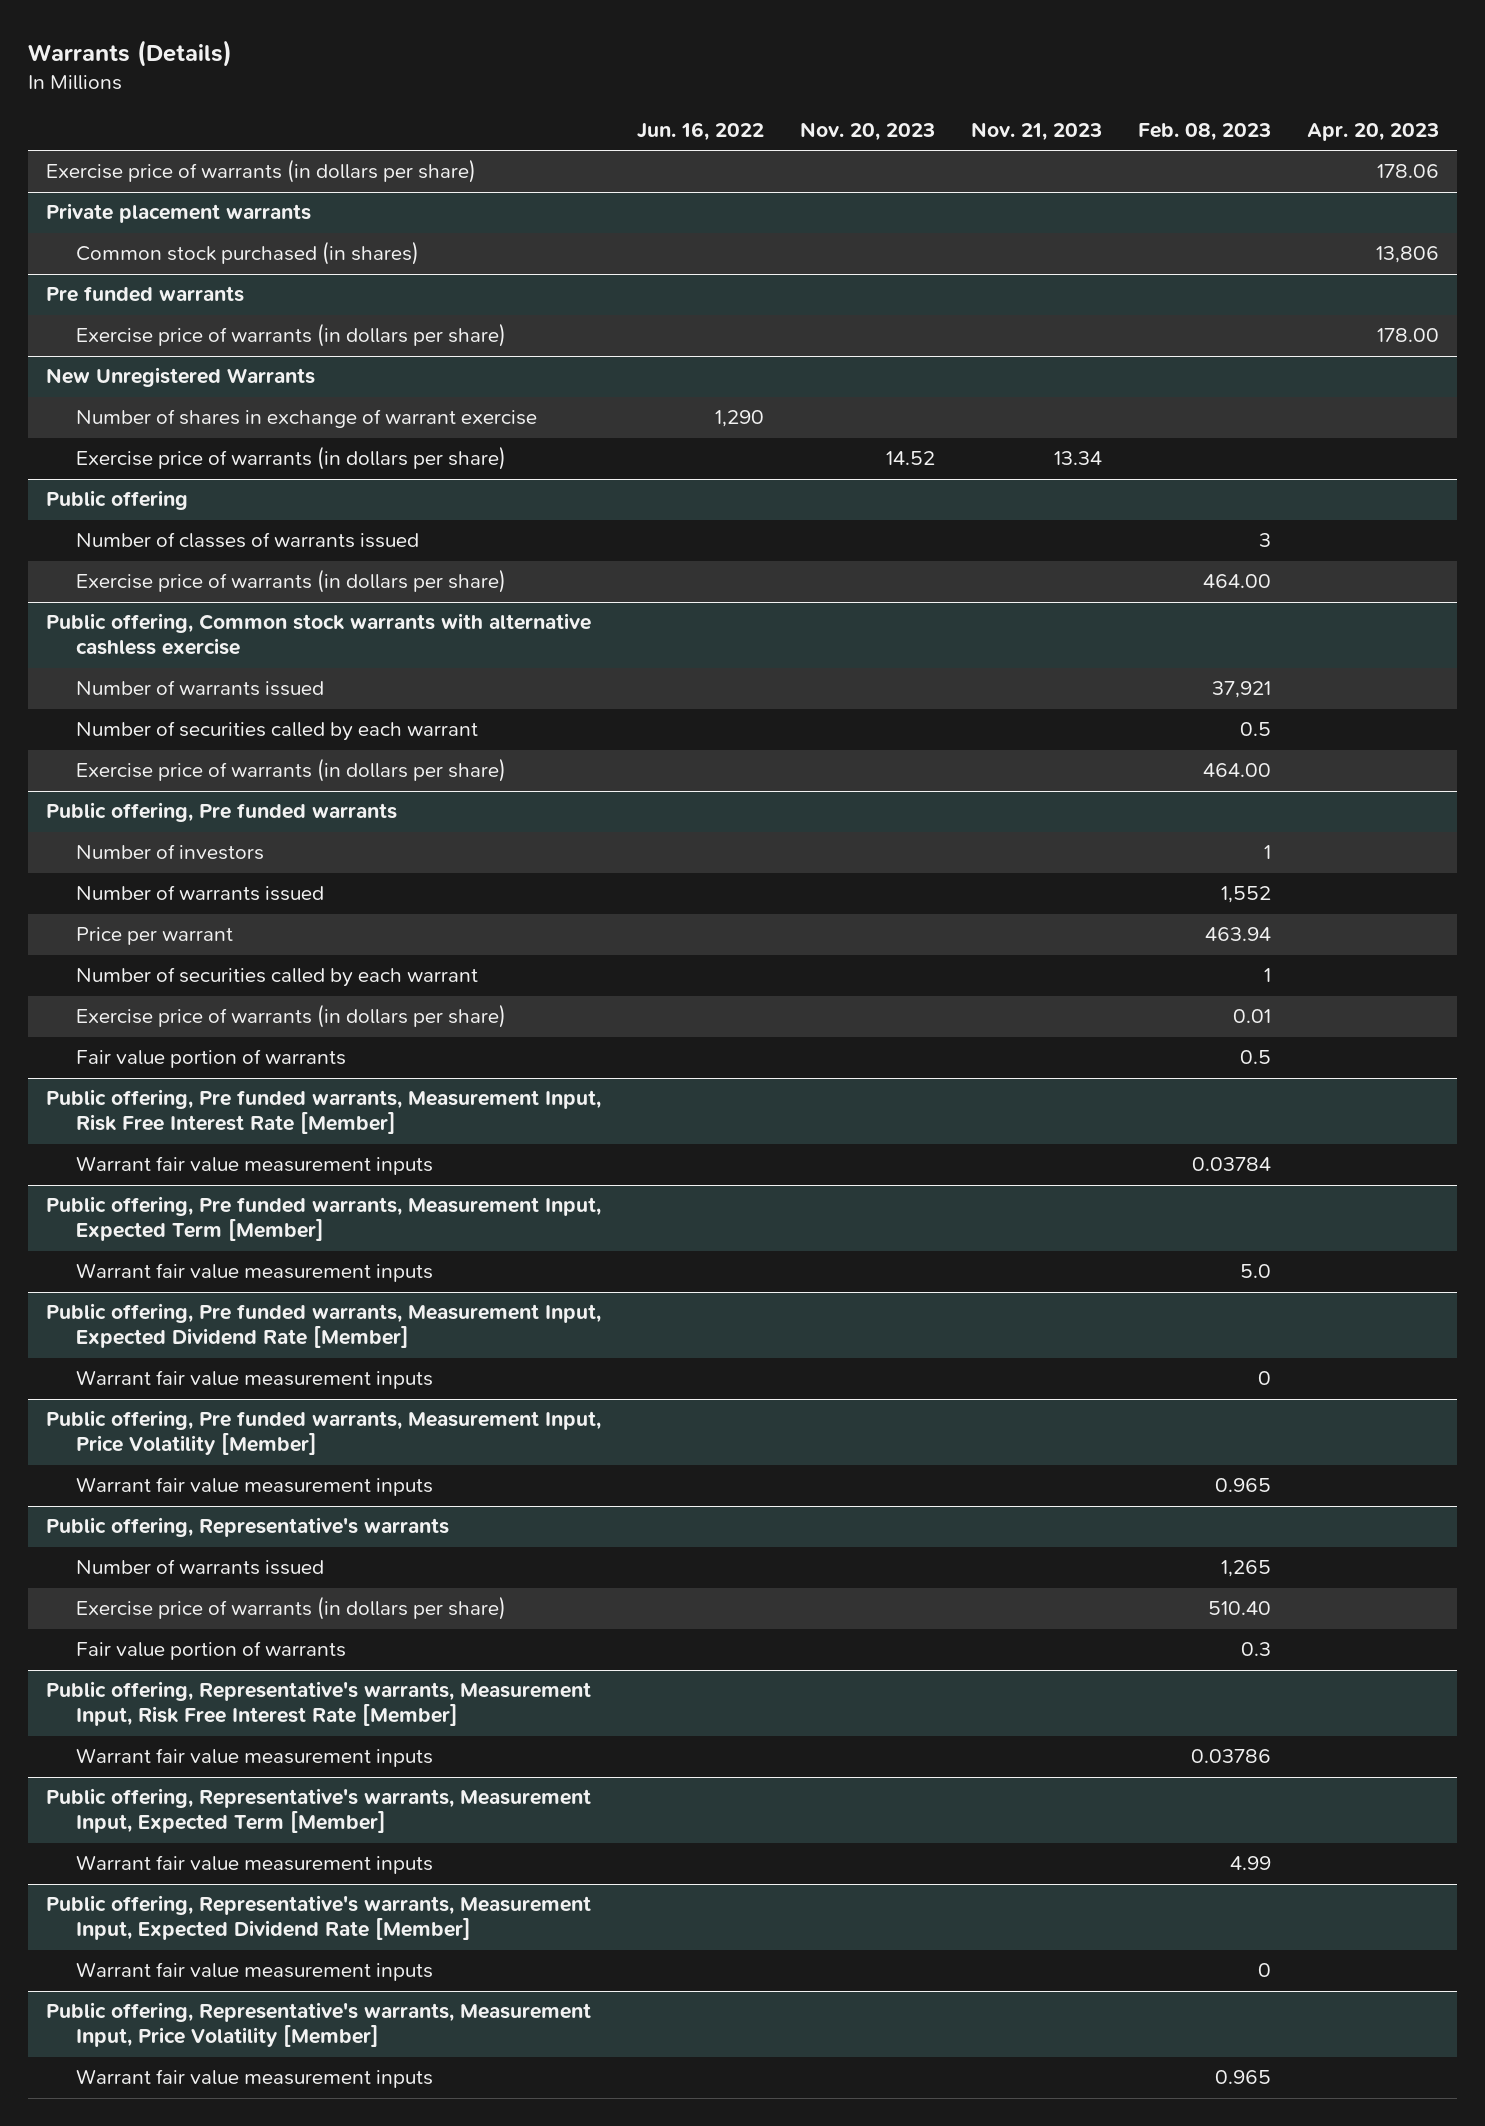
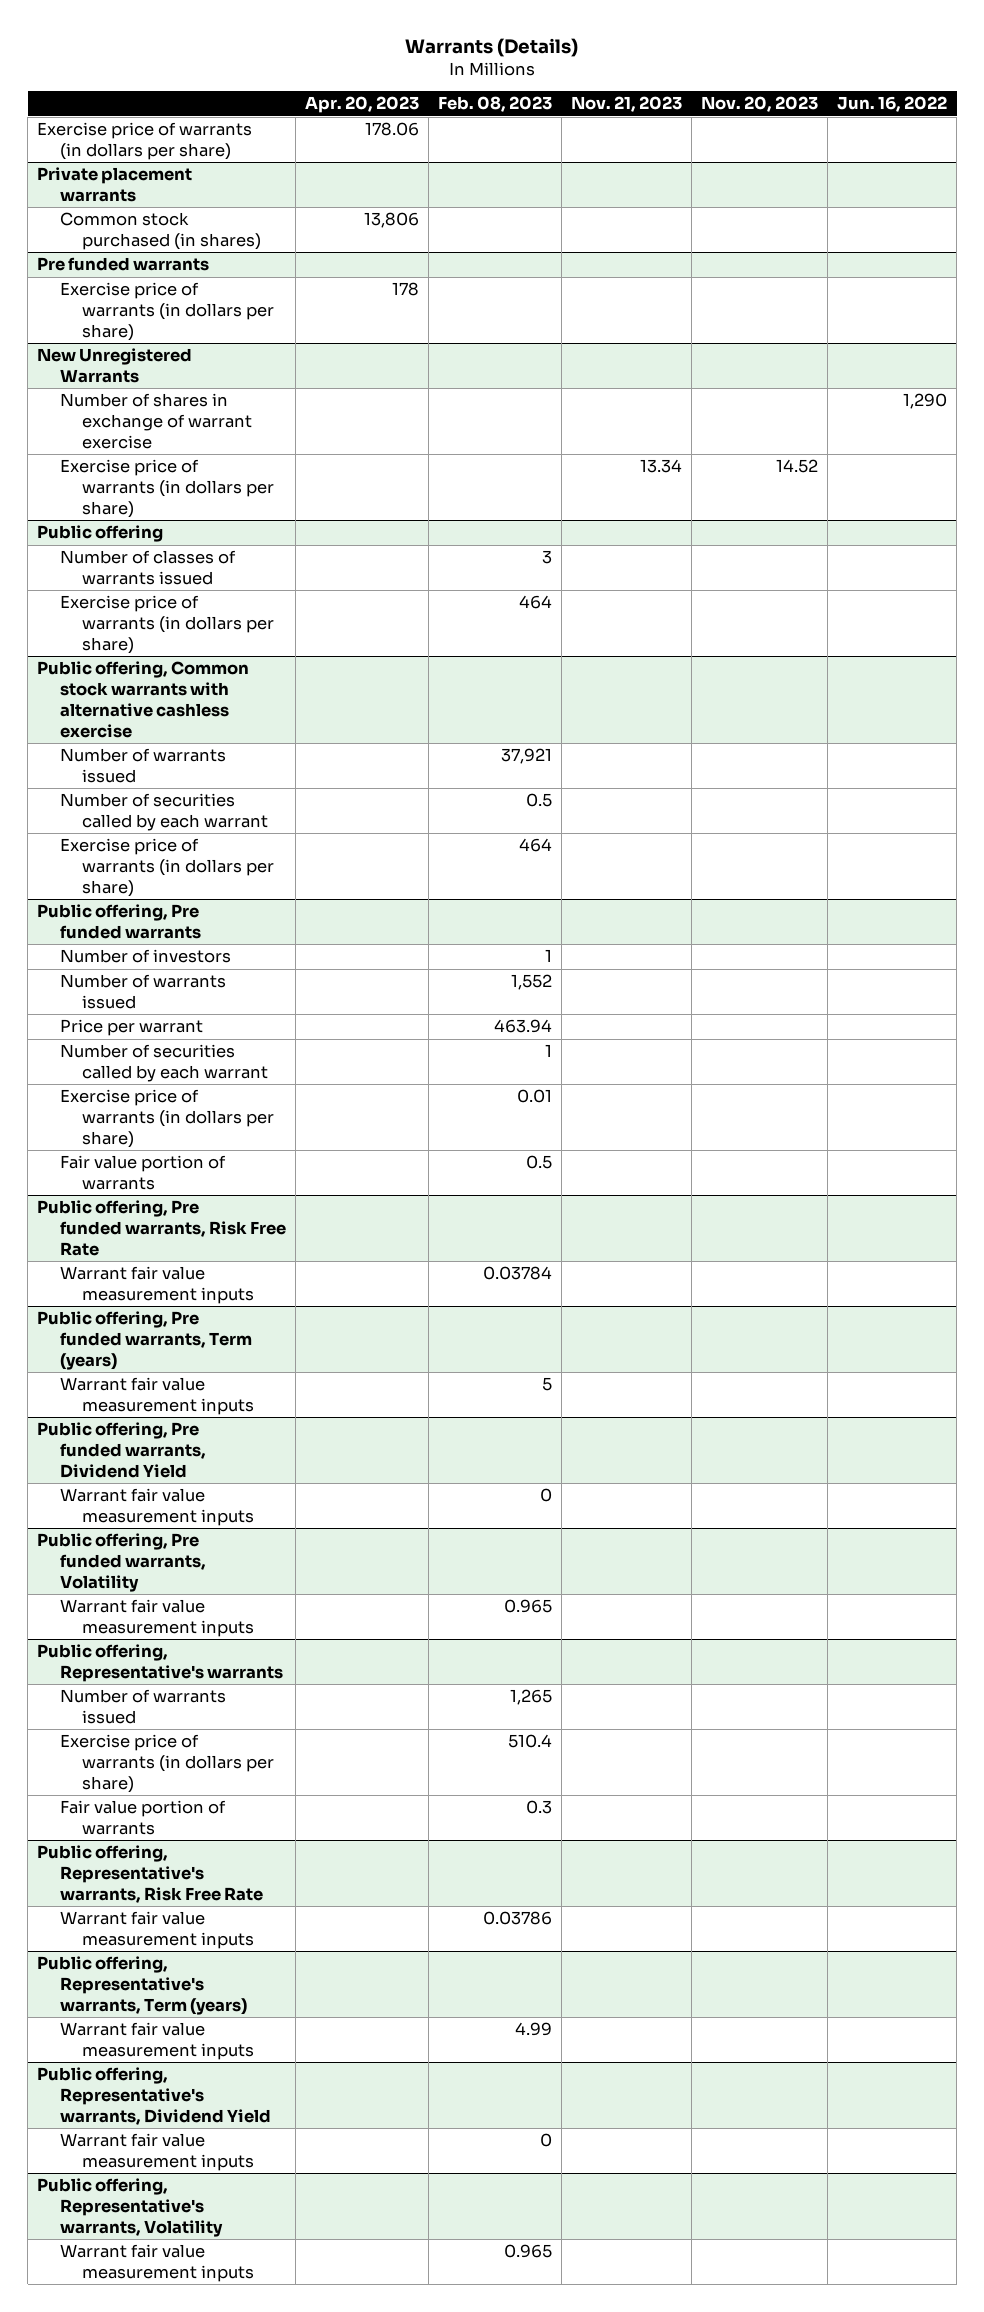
- | Jun. 16, 2022 | Nov. 20, 2023 | Nov. 21, 2023 | Feb. 08, 2023 | Apr. 20, 2023
+ | Apr. 20, 2023 | Feb. 08, 2023 | Nov. 21, 2023 | Nov. 20, 2023 | Jun. 16, 2022
@ Pre funded warrants
- Exercise price of warrants (in dollars per share) | | | | | 178.00
+ Exercise price of warrants (in dollars per share) | 178 | | | |
@ Public offering
- Exercise price of warrants (in dollars per share) | | | | 464.00 |
+ Exercise price of warrants (in dollars per share) | | 464 | | |
@ Public offering, Common stock warrants with alternative cashless exercise
- Exercise price of warrants (in dollars per share) | | | | 464.00 |
+ Exercise price of warrants (in dollars per share) | | 464 | | |
- Public offering, Pre funded warrants, Measurement Input, Risk Free Interest Rate [Member]
+ Public offering, Pre funded warrants, Risk Free Rate
- Public offering, Pre funded warrants, Measurement Input, Expected Term [Member]
- Warrant fair value measurement inputs | | | | 5.0 |
- Public offering, Pre funded warrants, Measurement Input, Expected Dividend Rate [Member]
+ Public offering, Pre funded warrants, Term (years)
+ Warrant fair value measurement inputs | | 5 | | |
+ Public offering, Pre funded warrants, Dividend Yield
- Public offering, Pre funded warrants, Measurement Input, Price Volatility [Member]
+ Public offering, Pre funded warrants, Volatility
@ Public offering, Representative's warrants
- Exercise price of warrants (in dollars per share) | | | | 510.40 |
+ Exercise price of warrants (in dollars per share) | | 510.4 | | |
- Public offering, Representative's warrants, Measurement Input, Risk Free Interest Rate [Member]
+ Public offering, Representative's warrants, Risk Free Rate
- Public offering, Representative's warrants, Measurement Input, Expected Term [Member]
+ Public offering, Representative's warrants, Term (years)
- Public offering, Representative's warrants, Measurement Input, Expected Dividend Rate [Member]
+ Public offering, Representative's warrants, Dividend Yield
- Public offering, Representative's warrants, Measurement Input, Price Volatility [Member]
+ Public offering, Representative's warrants, Volatility

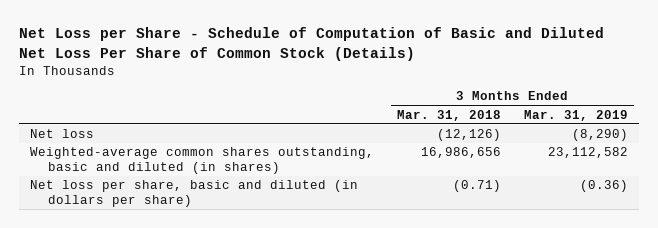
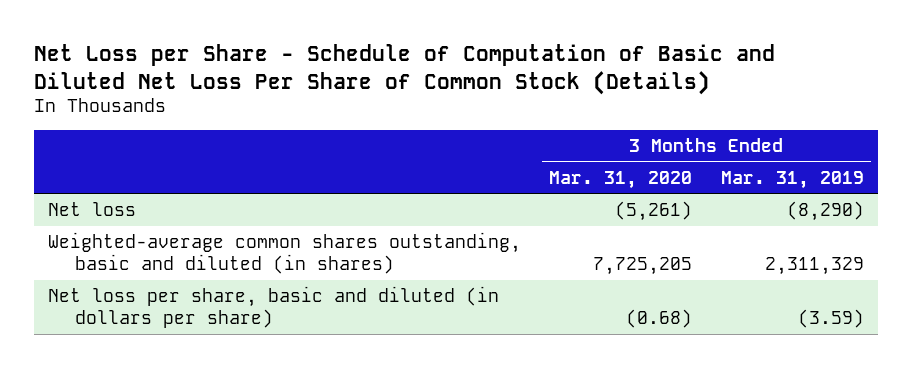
- | 3 Months Ended Mar. 31, 2018 | 3 Months Ended Mar. 31, 2019
+ | 3 Months Ended Mar. 31, 2020 | 3 Months Ended Mar. 31, 2019
- Weighted-average common shares outstanding, basic and diluted (in shares) | 16,986,656 | 23,112,582
- Net loss per share, basic and diluted (in dollars per share) | (0.71) | (0.36)
+ Weighted-average common shares outstanding, basic and diluted (in shares) | 7,725,205 | 2,311,329
+ Net loss per share, basic and diluted (in dollars per share) | (0.68) | (3.59)

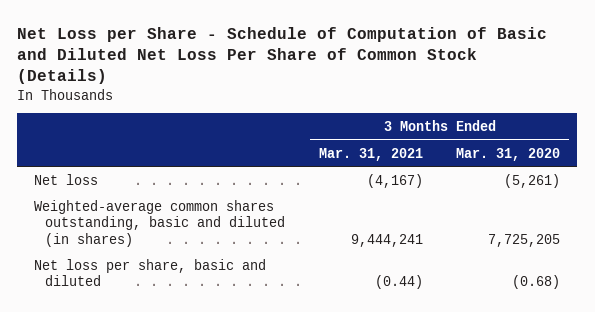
- | 3 Months Ended Mar. 31, 2020 | 3 Months Ended Mar. 31, 2019
+ | 3 Months Ended Mar. 31, 2021 | 3 Months Ended Mar. 31, 2020
- Net loss per share, basic and diluted (in dollars per share) | (0.68) | (3.59)
+ Net loss per share, basic and diluted | (0.44) | (0.68)

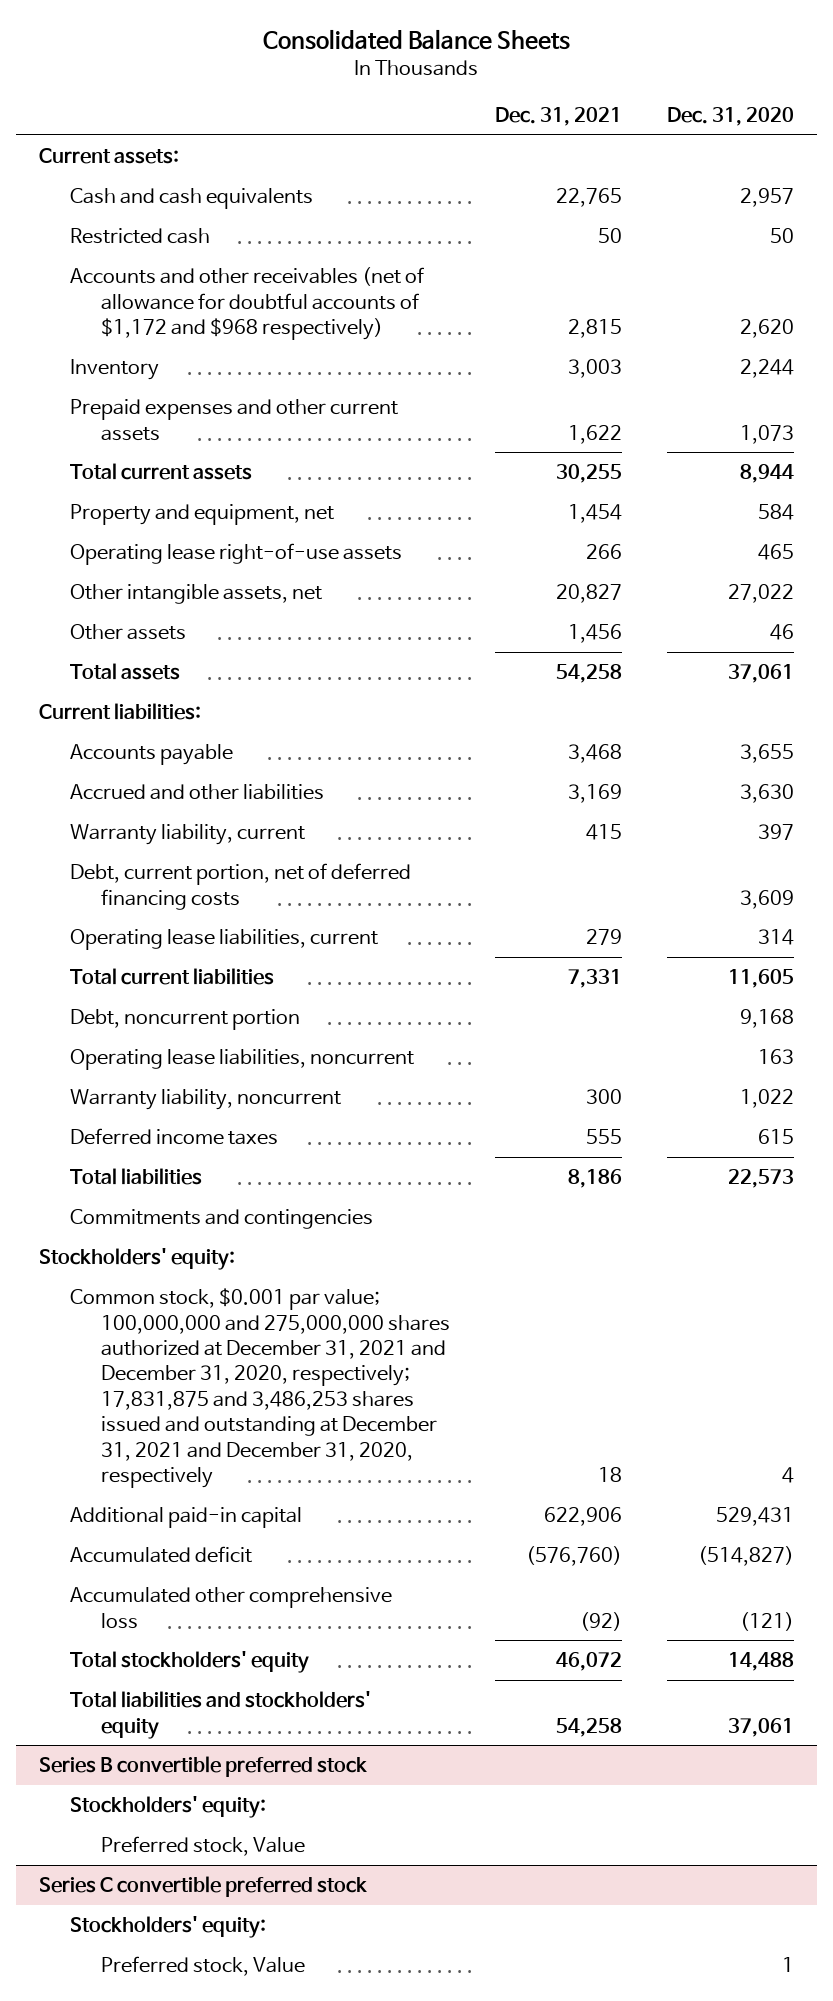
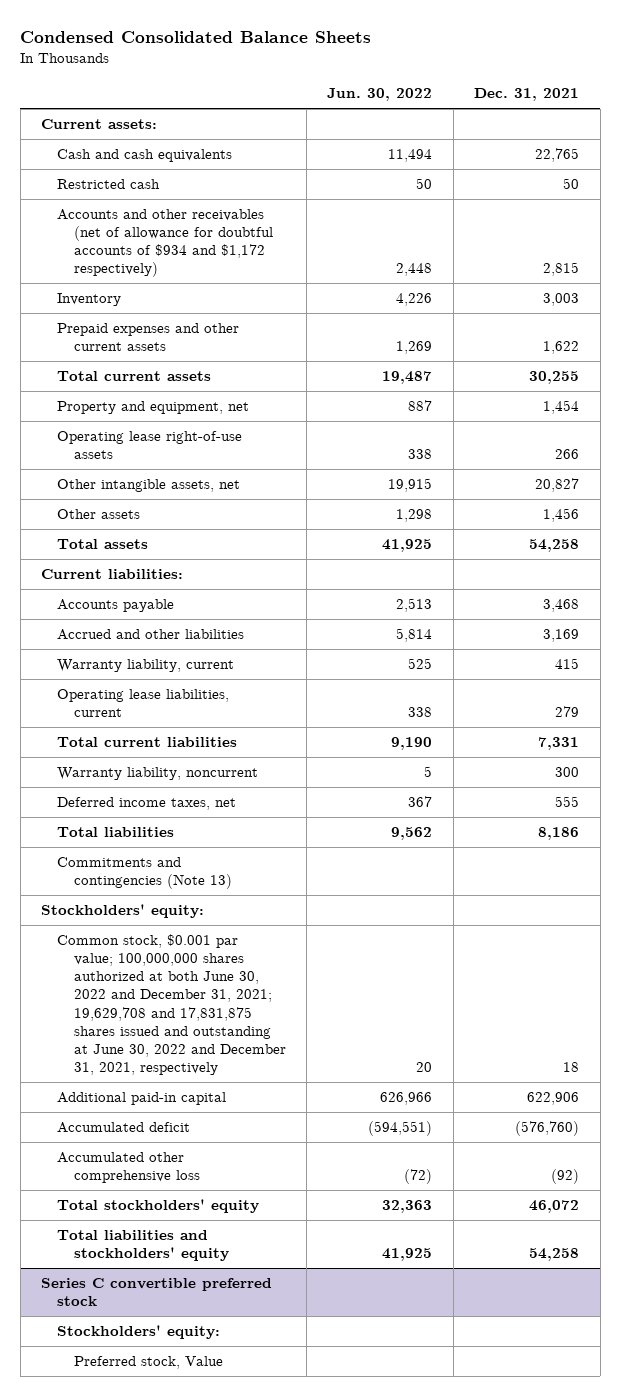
- Consolidated Balance Sheets
+ Condensed Consolidated Balance Sheets
- | Dec. 31, 2021 | Dec. 31, 2020
+ | Jun. 30, 2022 | Dec. 31, 2021
- Accounts and other receivables (net of allowance for doubtful accounts of $1,172 and $968 respectively) | 2,815 | 2,620
+ Accounts and other receivables (net of allowance for doubtful accounts of $934 and $1,172 respectively) | 2,448 | 2,815
- Debt, current portion, net of deferred financing costs | | 3,609
- Debt, noncurrent portion | | 9,168
- Operating lease liabilities, noncurrent | | 163
- Deferred income taxes | 555 | 615
+ Deferred income taxes, net | 367 | 555
- Commitments and contingencies
+ Commitments and contingencies (Note 13)
- Common stock, $0.001 par value; 100,000,000 and 275,000,000 shares authorized at December 31, 2021 and December 31, 2020, respectively; 17,831,875 and 3,486,253 shares issued and outstanding at December 31, 2021 and December 31, 2020, respectively | 18 | 4
+ Common stock, $0.001 par value; 100,000,000 shares authorized at both June 30, 2022 and December 31, 2021; 19,629,708 and 17,831,875 shares issued and outstanding at June 30, 2022 and December 31, 2021, respectively | 20 | 18
- Series B convertible preferred stock
- Stockholders' equity:
- Preferred stock, Value

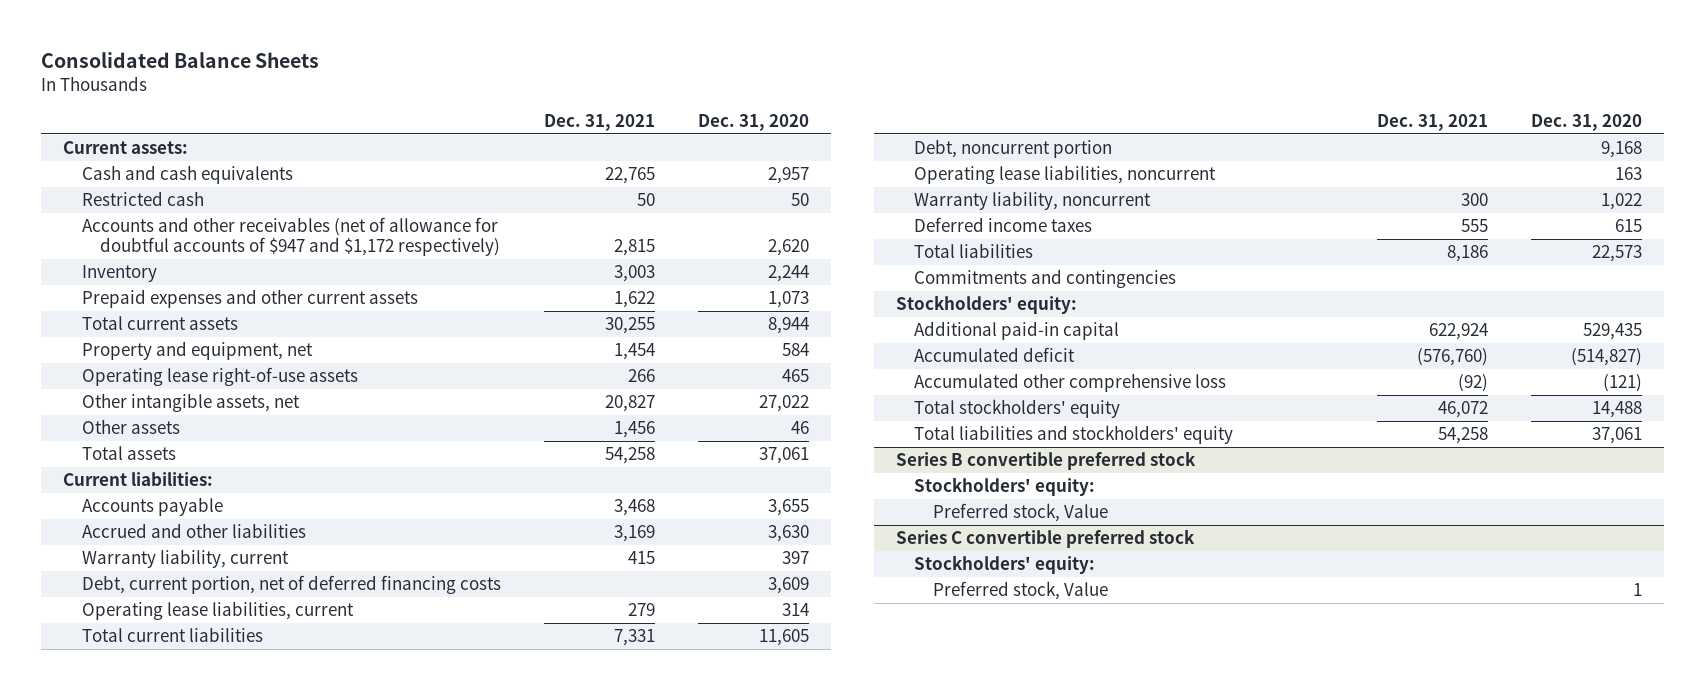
- Condensed Consolidated Balance Sheets
+ Consolidated Balance Sheets
- | Jun. 30, 2022 | Dec. 31, 2021
+ | Dec. 31, 2021 | Dec. 31, 2020
- Accounts and other receivables (net of allowance for doubtful accounts of $934 and $1,172 respectively) | 2,448 | 2,815
+ Accounts and other receivables (net of allowance for doubtful accounts of $947 and $1,172 respectively) | 2,815 | 2,620
+ Debt, current portion, net of deferred financing costs | | 3,609
+ Debt, noncurrent portion | | 9,168
+ Operating lease liabilities, noncurrent | | 163
- Deferred income taxes, net | 367 | 555
+ Deferred income taxes | 555 | 615
- Commitments and contingencies (Note 13)
+ Commitments and contingencies
- Common stock, $0.001 par value; 100,000,000 shares authorized at both June 30, 2022 and December 31, 2021; 19,629,708 and 17,831,875 shares issued and outstanding at June 30, 2022 and December 31, 2021, respectively | 20 | 18
- Additional paid-in capital | 626,966 | 622,906
+ Additional paid-in capital | 622,924 | 529,435
+ Series B convertible preferred stock
+ Stockholders' equity:
+ Preferred stock, Value

